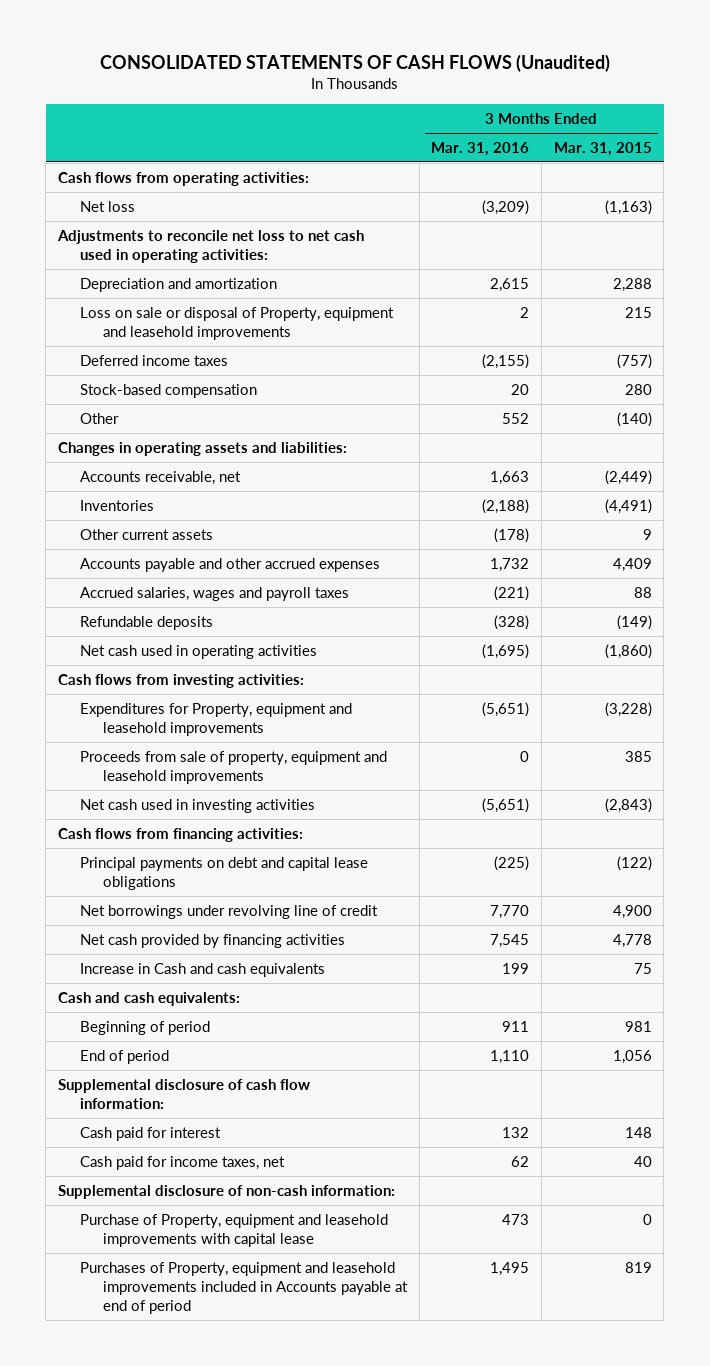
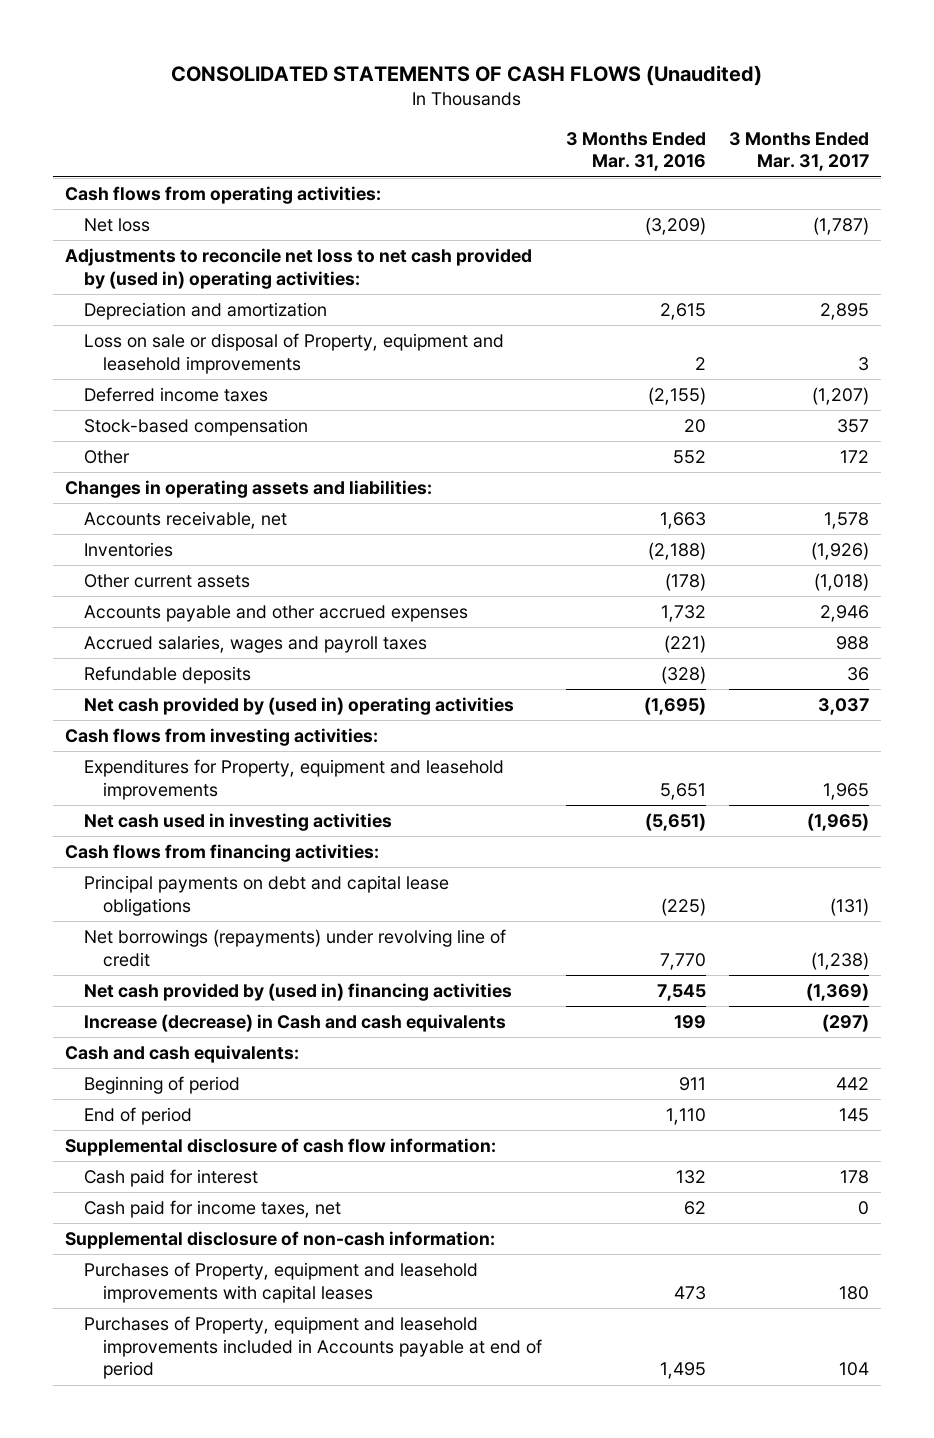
- | 3 Months Ended Mar. 31, 2016 | 3 Months Ended Mar. 31, 2015
+ | 3 Months Ended Mar. 31, 2016 | 3 Months Ended Mar. 31, 2017
- Adjustments to reconcile net loss to net cash used in operating activities:
+ Adjustments to reconcile net loss to net cash provided by (used in) operating activities:
- Net cash used in operating activities | (1,695) | (1,860)
+ Net cash provided by (used in) operating activities | (1,695) | 3,037
- Expenditures for Property, equipment and leasehold improvements | (5,651) | (3,228)
- Proceeds from sale of property, equipment and leasehold improvements | 0 | 385
+ Expenditures for Property, equipment and leasehold improvements | 5,651 | 1,965
- Net borrowings under revolving line of credit | 7,770 | 4,900
- Net cash provided by financing activities | 7,545 | 4,778
- Increase in Cash and cash equivalents | 199 | 75
+ Net borrowings (repayments) under revolving line of credit | 7,770 | (1,238)
+ Net cash provided by (used in) financing activities | 7,545 | (1,369)
+ Increase (decrease) in Cash and cash equivalents | 199 | (297)
- Purchase of Property, equipment and leasehold improvements with capital lease | 473 | 0
+ Purchases of Property, equipment and leasehold improvements with capital leases | 473 | 180

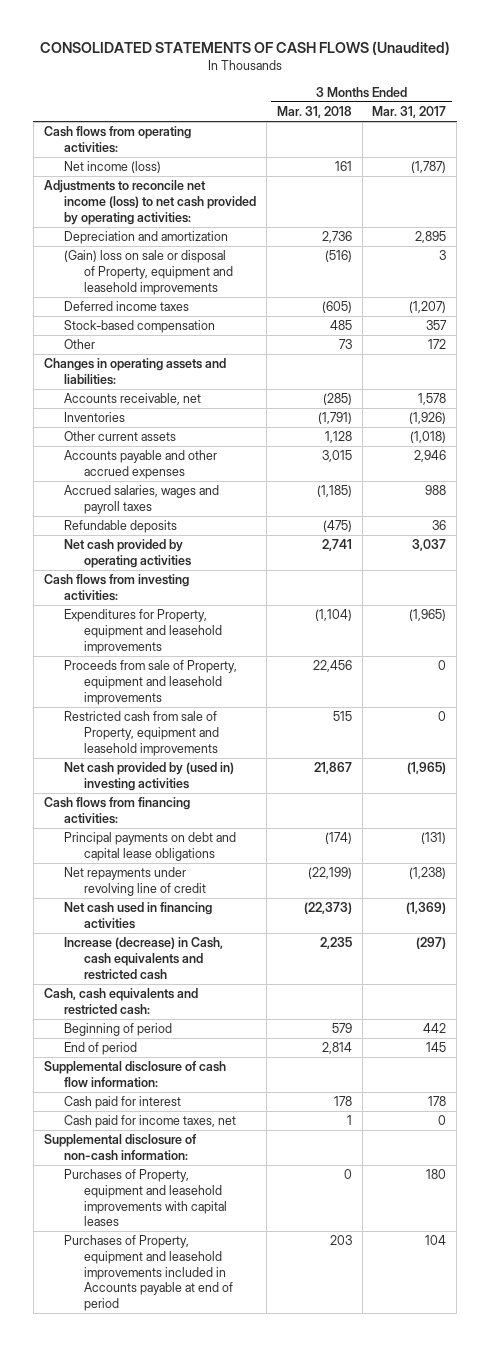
- | 3 Months Ended Mar. 31, 2016 | 3 Months Ended Mar. 31, 2017
+ | 3 Months Ended Mar. 31, 2018 | 3 Months Ended Mar. 31, 2017
- Net loss | (3,209) | (1,787)
- Adjustments to reconcile net loss to net cash provided by (used in) operating activities:
+ Net income (loss) | 161 | (1,787)
+ Adjustments to reconcile net income (loss) to net cash provided by operating activities:
- Loss on sale or disposal of Property, equipment and leasehold improvements | 2 | 3
+ (Gain) loss on sale or disposal of Property, equipment and leasehold improvements | (516) | 3
- Net cash provided by (used in) operating activities | (1,695) | 3,037
+ Net cash provided by operating activities | 2,741 | 3,037
- Expenditures for Property, equipment and leasehold improvements | 5,651 | 1,965
- Net cash used in investing activities | (5,651) | (1,965)
+ Expenditures for Property, equipment and leasehold improvements | (1,104) | (1,965)
+ Proceeds from sale of Property, equipment and leasehold improvements | 22,456 | 0
+ Restricted cash from sale of Property, equipment and leasehold improvements | 515 | 0
+ Net cash provided by (used in) investing activities | 21,867 | (1,965)
- Net borrowings (repayments) under revolving line of credit | 7,770 | (1,238)
- Net cash provided by (used in) financing activities | 7,545 | (1,369)
- Increase (decrease) in Cash and cash equivalents | 199 | (297)
- Cash and cash equivalents:
+ Net repayments under revolving line of credit | (22,199) | (1,238)
+ Net cash used in financing activities | (22,373) | (1,369)
+ Increase (decrease) in Cash, cash equivalents and restricted cash | 2,235 | (297)
+ Cash, cash equivalents and restricted cash:

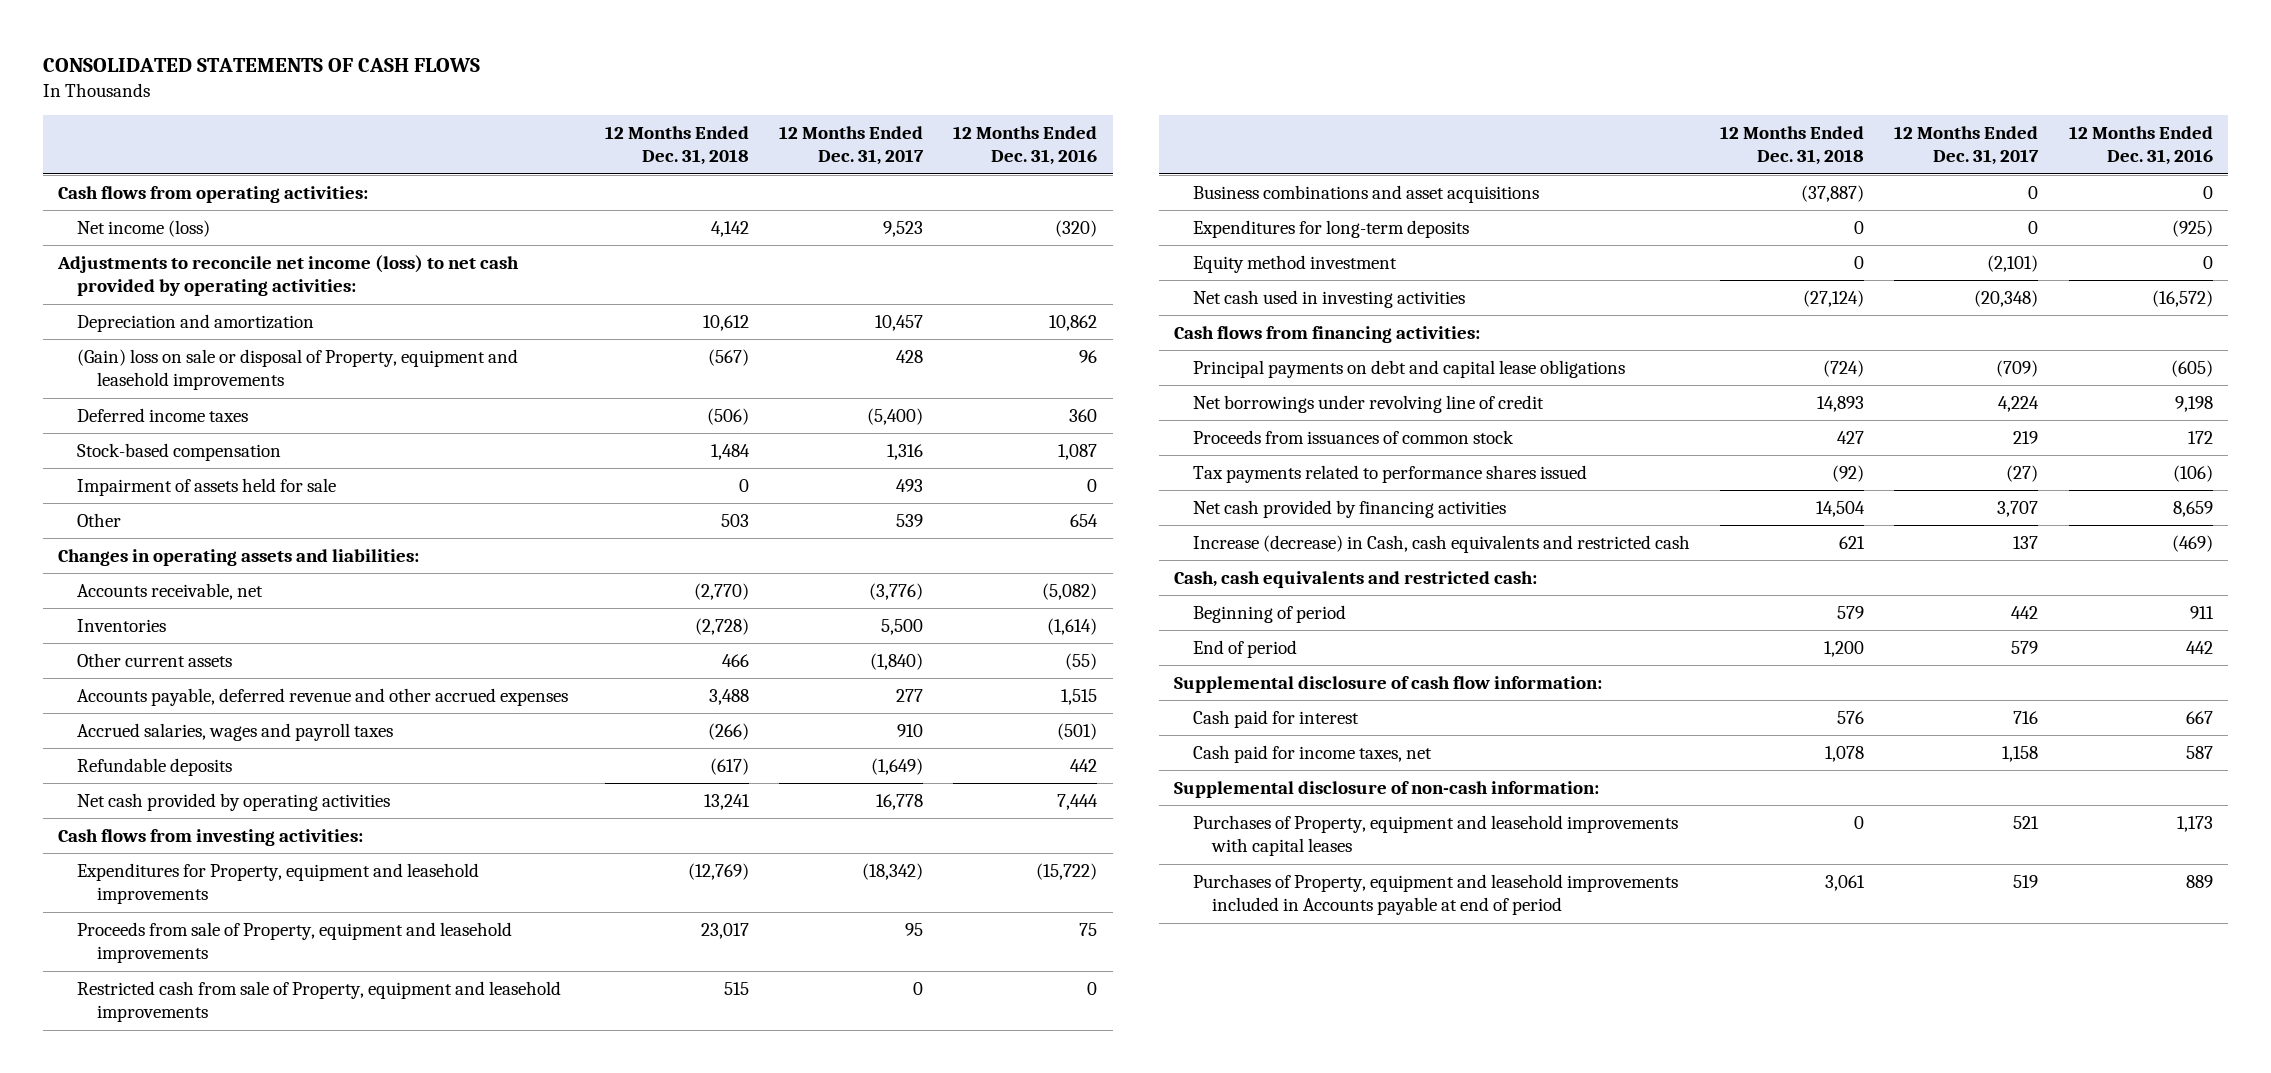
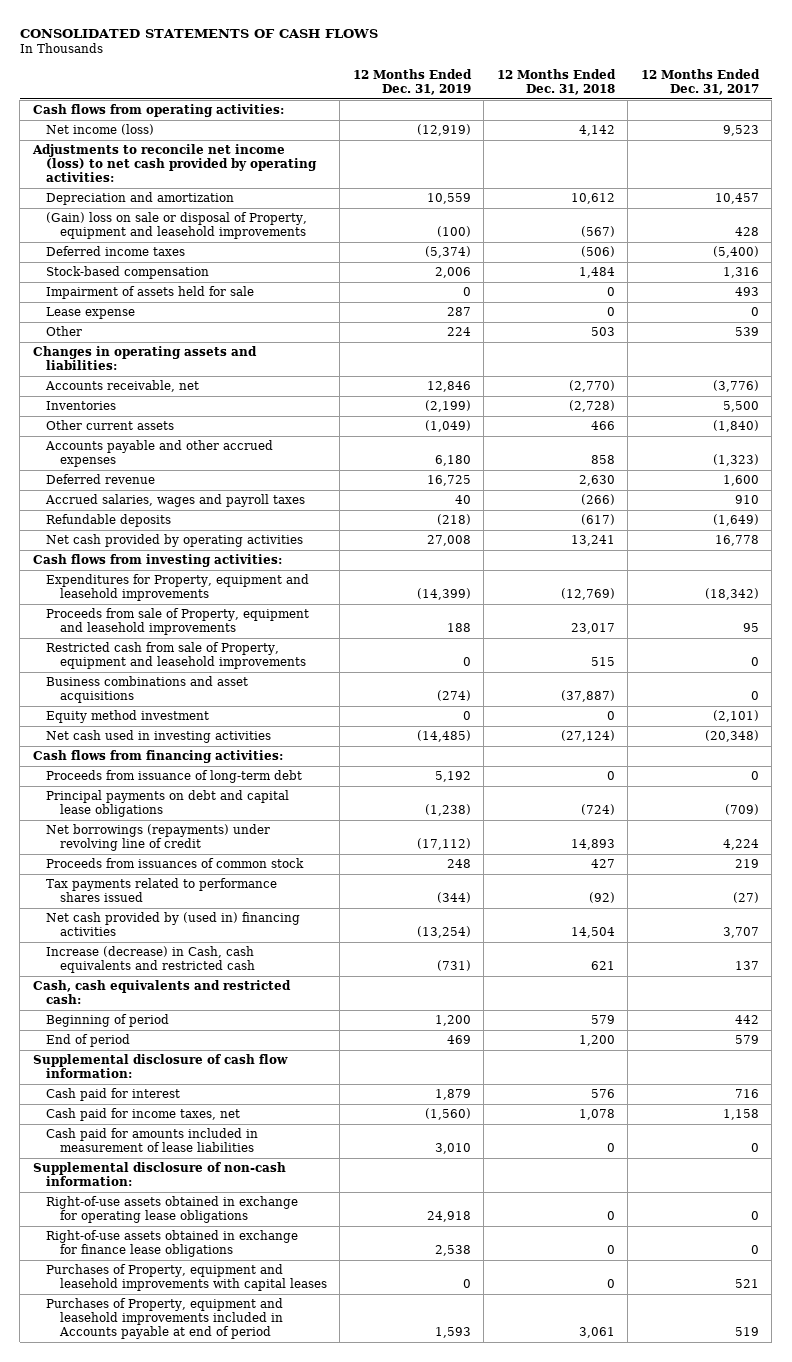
- | 12 Months Ended Dec. 31, 2018 | 12 Months Ended Dec. 31, 2017 | 12 Months Ended Dec. 31, 2016
+ | 12 Months Ended Dec. 31, 2019 | 12 Months Ended Dec. 31, 2018 | 12 Months Ended Dec. 31, 2017
+ Lease expense | 287 | 0 | 0
- Accounts payable, deferred revenue and other accrued expenses | 3,488 | 277 | 1,515
+ Accounts payable and other accrued expenses | 6,180 | 858 | (1,323)
+ Deferred revenue | 16,725 | 2,630 | 1,600
- Expenditures for long-term deposits | 0 | 0 | (925)
+ Proceeds from issuance of long-term debt | 5,192 | 0 | 0
- Net borrowings under revolving line of credit | 14,893 | 4,224 | 9,198
+ Net borrowings (repayments) under revolving line of credit | (17,112) | 14,893 | 4,224
- Net cash provided by financing activities | 14,504 | 3,707 | 8,659
+ Net cash provided by (used in) financing activities | (13,254) | 14,504 | 3,707
+ Cash paid for amounts included in measurement of lease liabilities | 3,010 | 0 | 0
+ Right-of-use assets obtained in exchange for operating lease obligations | 24,918 | 0 | 0
+ Right-of-use assets obtained in exchange for finance lease obligations | 2,538 | 0 | 0

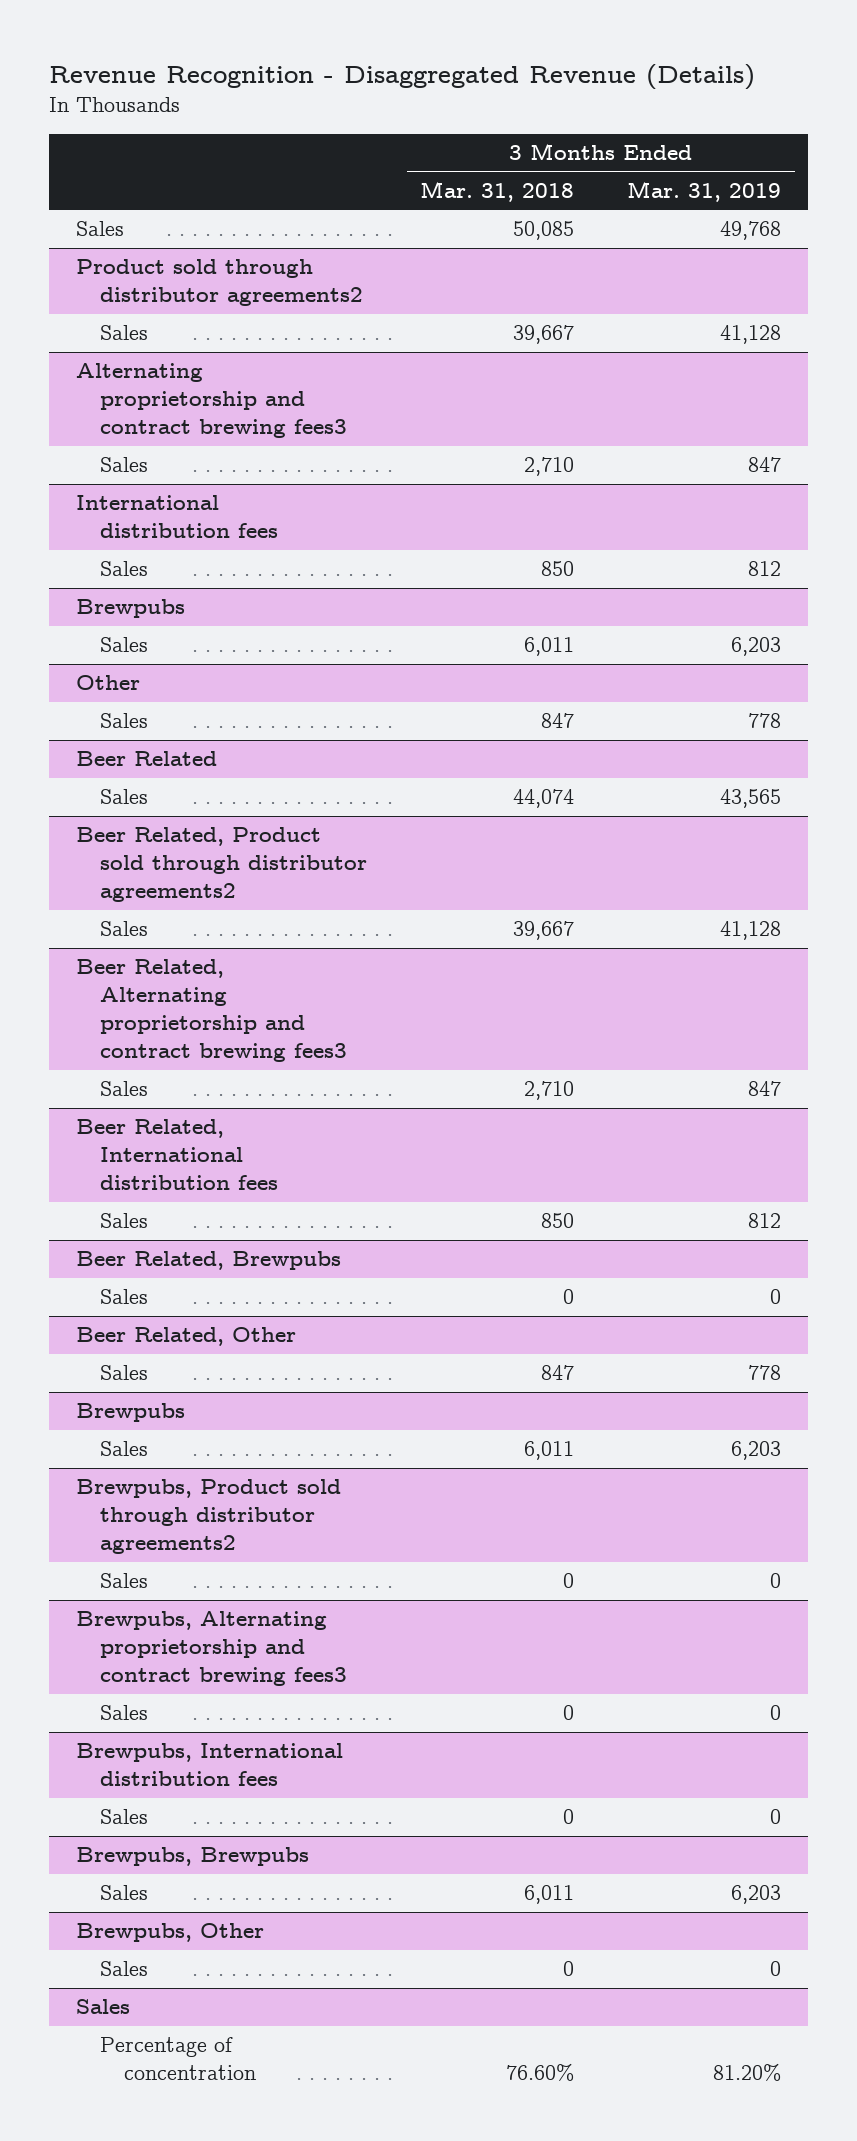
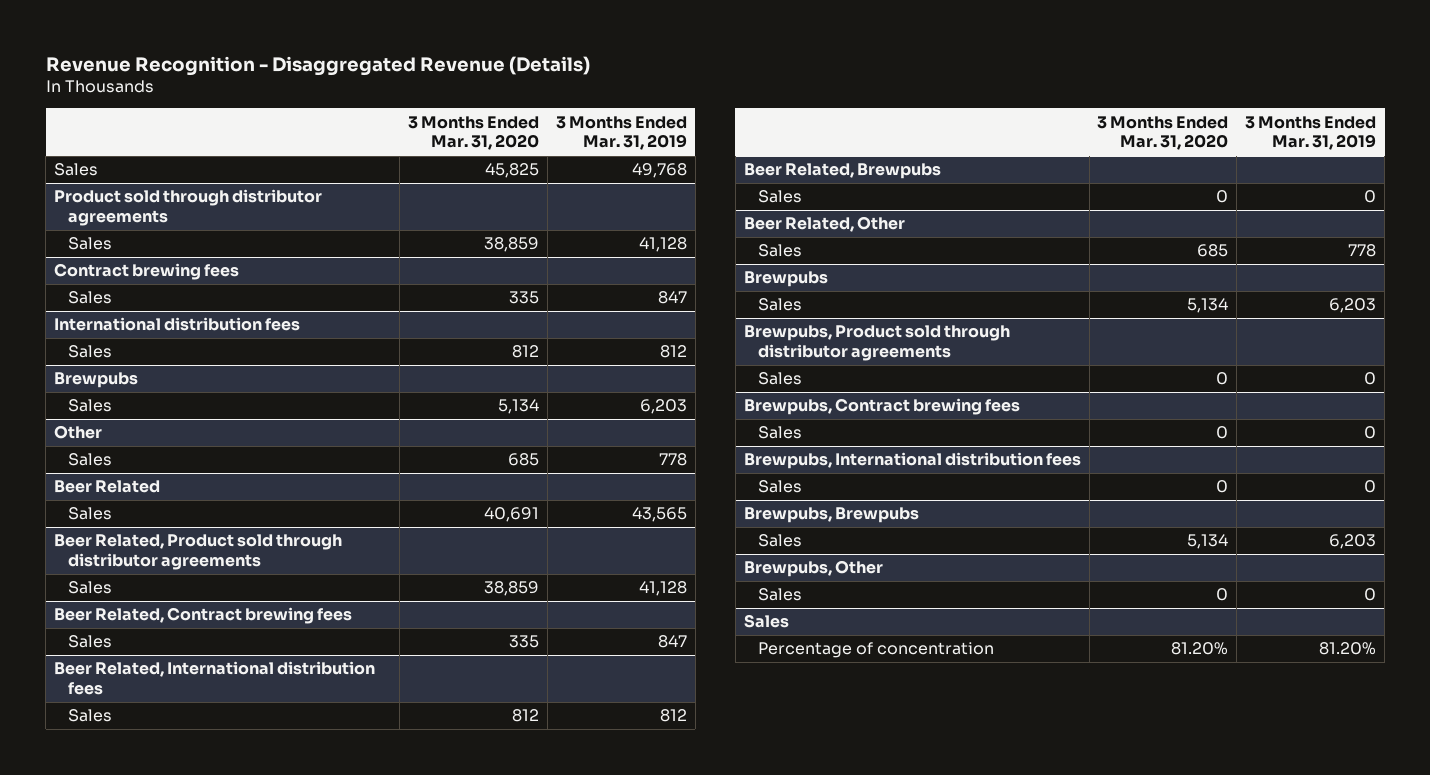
- | 3 Months Ended Mar. 31, 2018 | 3 Months Ended Mar. 31, 2019
+ | 3 Months Ended Mar. 31, 2020 | 3 Months Ended Mar. 31, 2019
- Product sold through distributor agreements2
+ Product sold through distributor agreements
- Alternating proprietorship and contract brewing fees3
+ Contract brewing fees
- Beer Related, Product sold through distributor agreements2
+ Beer Related, Product sold through distributor agreements
- Beer Related, Alternating proprietorship and contract brewing fees3
+ Beer Related, Contract brewing fees
- Brewpubs, Product sold through distributor agreements2
+ Brewpubs, Product sold through distributor agreements
- Brewpubs, Alternating proprietorship and contract brewing fees3
+ Brewpubs, Contract brewing fees

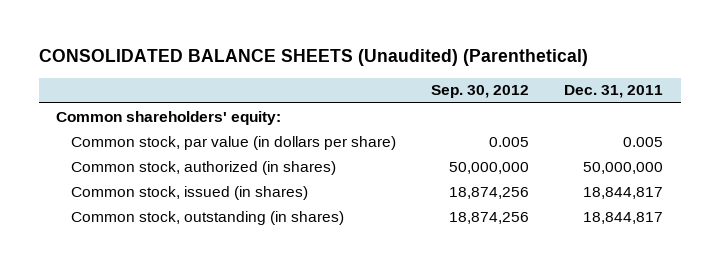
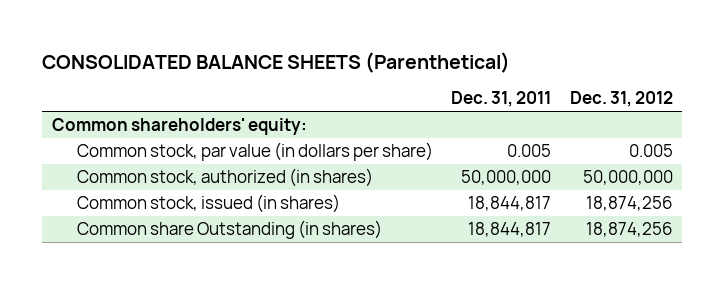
- CONSOLIDATED BALANCE SHEETS (Unaudited) (Parenthetical)
+ CONSOLIDATED BALANCE SHEETS (Parenthetical)
- | Sep. 30, 2012 | Dec. 31, 2011
+ | Dec. 31, 2011 | Dec. 31, 2012
- Common stock, outstanding (in shares) | 18,874,256 | 18,844,817
+ Common share Outstanding (in shares) | 18,844,817 | 18,874,256

